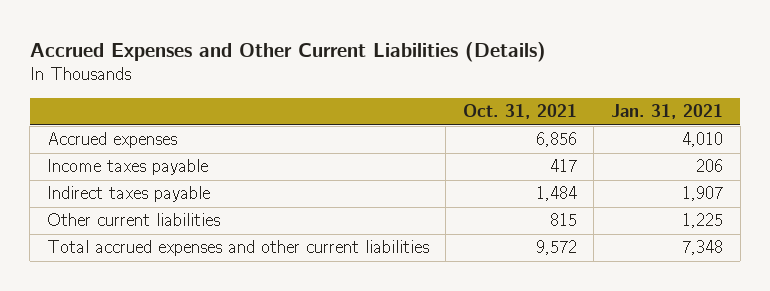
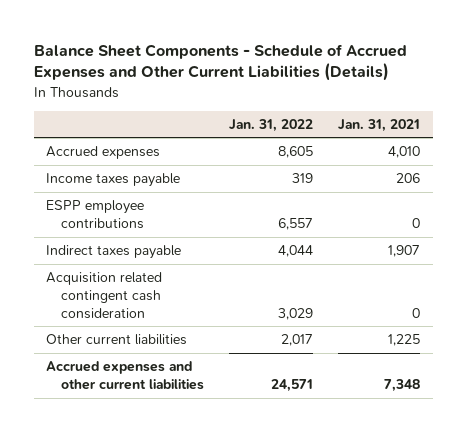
- Accrued Expenses and Other Current Liabilities (Details)
+ Balance Sheet Components - Schedule of Accrued Expenses and Other Current Liabilities (Details)
- | Oct. 31, 2021 | Jan. 31, 2021
+ | Jan. 31, 2022 | Jan. 31, 2021
+ ESPP employee contributions | 6,557 | 0
+ Acquisition related contingent cash consideration | 3,029 | 0
- Total accrued expenses and other current liabilities | 9,572 | 7,348
+ Accrued expenses and other current liabilities | 24,571 | 7,348

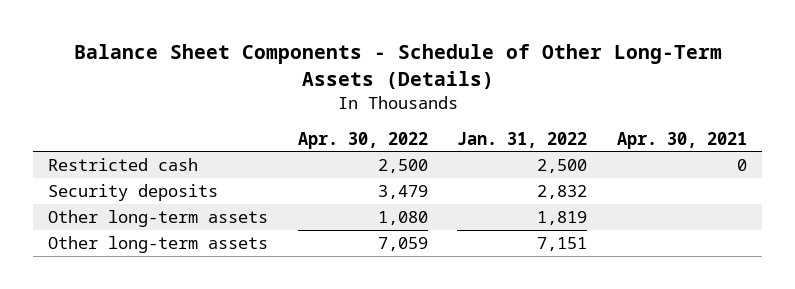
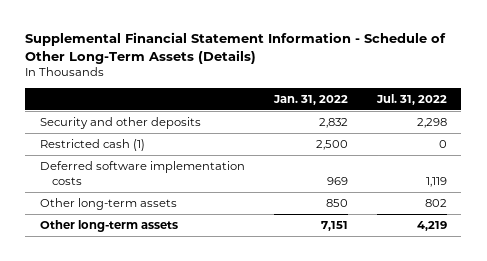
- Balance Sheet Components - Schedule of Other Long-Term Assets (Details)
+ Supplemental Financial Statement Information - Schedule of Other Long-Term Assets (Details)
- | Apr. 30, 2022 | Jan. 31, 2022 | Apr. 30, 2021
+ | Jan. 31, 2022 | Jul. 31, 2022
- Restricted cash | 2,500 | 2,500 | 0
- Security deposits | 3,479 | 2,832 |
- Other long-term assets | 1,080 | 1,819 |
+ Security and other deposits | 2,832 | 2,298
+ Restricted cash (1) | 2,500 | 0
+ Deferred software implementation costs | 969 | 1,119
+ Other long-term assets | 850 | 802

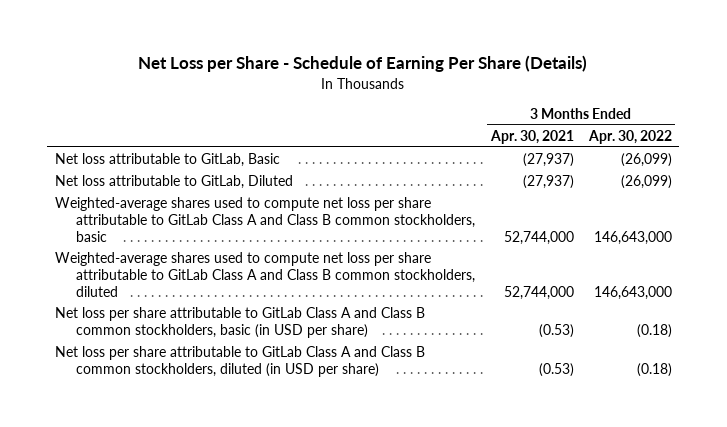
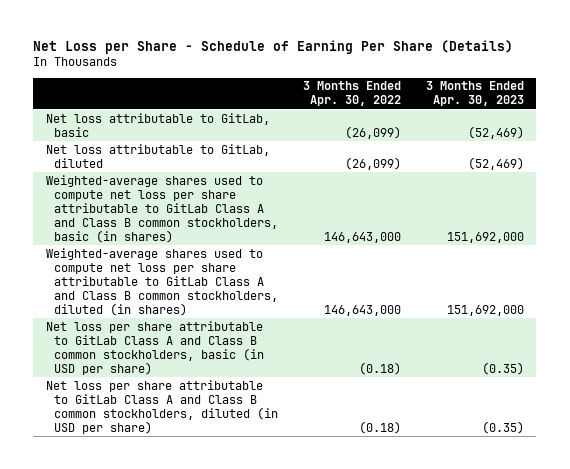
- | 3 Months Ended Apr. 30, 2021 | 3 Months Ended Apr. 30, 2022
+ | 3 Months Ended Apr. 30, 2022 | 3 Months Ended Apr. 30, 2023
- Net loss attributable to GitLab, Basic | (27,937) | (26,099)
- Net loss attributable to GitLab, Diluted | (27,937) | (26,099)
- Weighted-average shares used to compute net loss per share attributable to GitLab Class A and Class B common stockholders, basic | 52,744,000 | 146,643,000
- Weighted-average shares used to compute net loss per share attributable to GitLab Class A and Class B common stockholders, diluted | 52,744,000 | 146,643,000
+ Net loss attributable to GitLab, basic | (26,099) | (52,469)
+ Net loss attributable to GitLab, diluted | (26,099) | (52,469)
+ Weighted-average shares used to compute net loss per share attributable to GitLab Class A and Class B common stockholders, basic (in shares) | 146,643,000 | 151,692,000
+ Weighted-average shares used to compute net loss per share attributable to GitLab Class A and Class B common stockholders, diluted (in shares) | 146,643,000 | 151,692,000

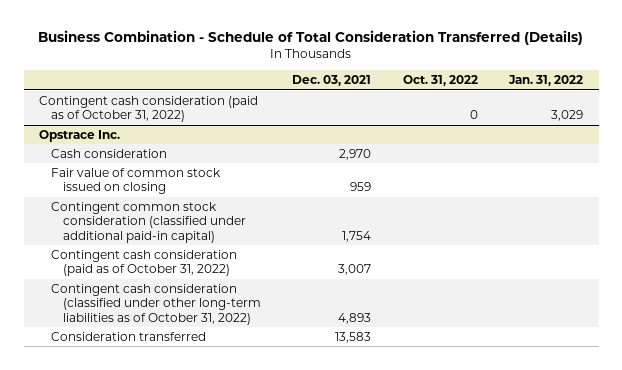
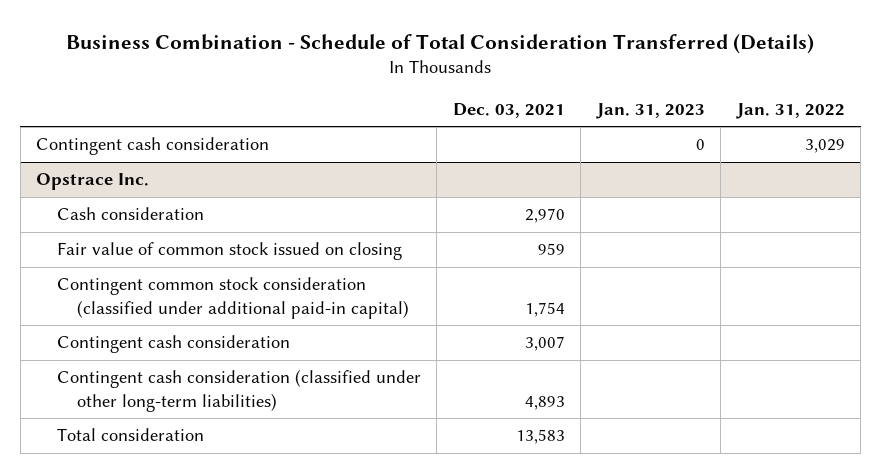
- | Dec. 03, 2021 | Oct. 31, 2022 | Jan. 31, 2022
+ | Dec. 03, 2021 | Jan. 31, 2023 | Jan. 31, 2022
- Contingent cash consideration (paid as of October 31, 2022) | | 0 | 3,029
+ Contingent cash consideration | | 0 | 3,029
@ Opstrace Inc.
- Contingent cash consideration (paid as of October 31, 2022) | 3,007 | |
- Contingent cash consideration (classified under other long-term liabilities as of October 31, 2022) | 4,893 | |
- Consideration transferred | 13,583 | |
+ Contingent cash consideration | 3,007 | |
+ Contingent cash consideration (classified under other long-term liabilities) | 4,893 | |
+ Total consideration | 13,583 | |

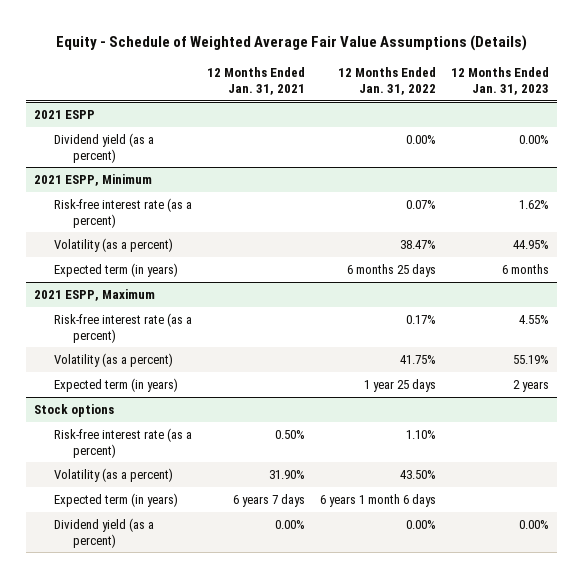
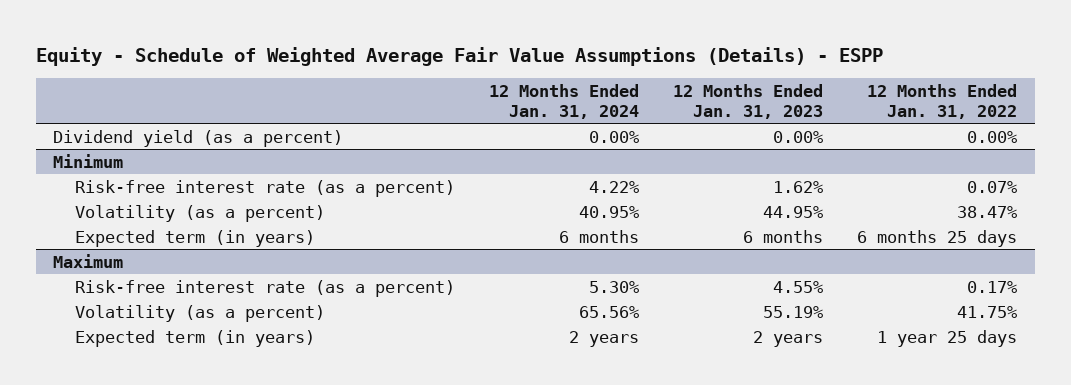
- Equity - Schedule of Weighted Average Fair Value Assumptions (Details)
+ Equity - Schedule of Weighted Average Fair Value Assumptions (Details) - ESPP
- | 12 Months Ended Jan. 31, 2021 | 12 Months Ended Jan. 31, 2022 | 12 Months Ended Jan. 31, 2023
+ | 12 Months Ended Jan. 31, 2024 | 12 Months Ended Jan. 31, 2023 | 12 Months Ended Jan. 31, 2022
- 2021 ESPP
- 2021 ESPP, Minimum
+ Minimum
- 2021 ESPP, Maximum
+ Maximum
- Stock options
- Risk-free interest rate (as a percent) | 0.50% | 1.10% |
- Volatility (as a percent) | 31.90% | 43.50% |
- Expected term (in years) | 6 years 7 days | 6 years 1 month 6 days |
- Dividend yield (as a percent) | 0.00% | 0.00% | 0.00%

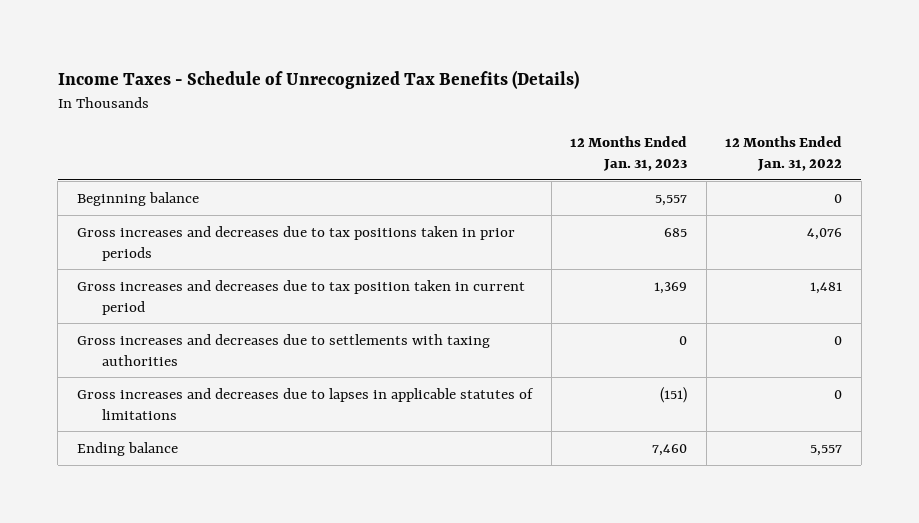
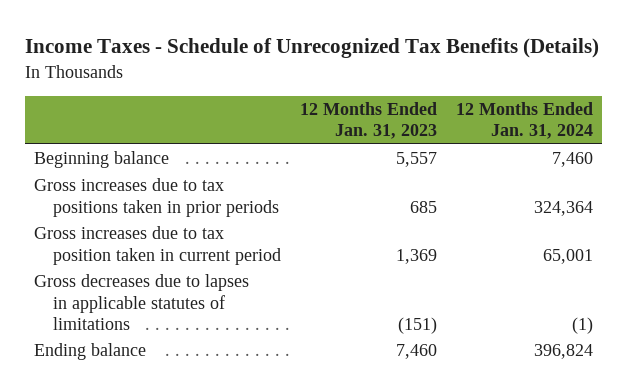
- | 12 Months Ended Jan. 31, 2023 | 12 Months Ended Jan. 31, 2022
+ | 12 Months Ended Jan. 31, 2023 | 12 Months Ended Jan. 31, 2024
- Gross increases and decreases due to tax positions taken in prior periods | 685 | 4,076
- Gross increases and decreases due to tax position taken in current period | 1,369 | 1,481
- Gross increases and decreases due to settlements with taxing authorities | 0 | 0
- Gross increases and decreases due to lapses in applicable statutes of limitations | (151) | 0
+ Gross increases due to tax positions taken in prior periods | 685 | 324,364
+ Gross increases due to tax position taken in current period | 1,369 | 65,001
+ Gross decreases due to lapses in applicable statutes of limitations | (151) | (1)

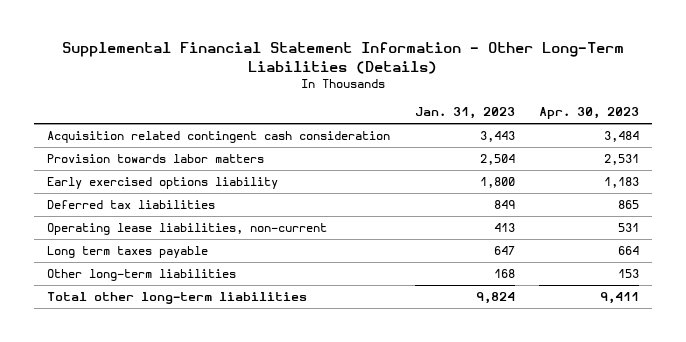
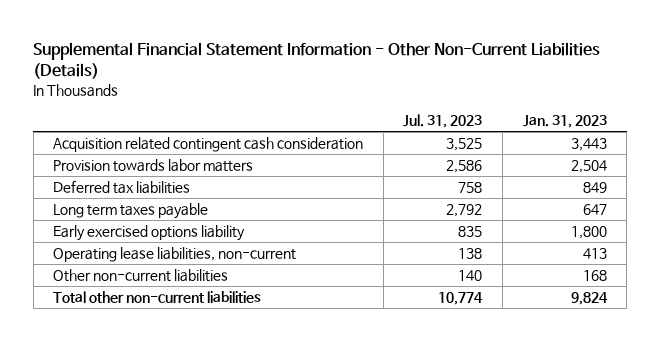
- Supplemental Financial Statement Information - Other Long-Term Liabilities (Details)
+ Supplemental Financial Statement Information - Other Non-Current Liabilities (Details)
- | Jan. 31, 2023 | Apr. 30, 2023
+ | Jul. 31, 2023 | Jan. 31, 2023
- Other long-term liabilities | 168 | 153
- Total other long-term liabilities | 9,824 | 9,411
moved down: Early exercised options liability | 835 | 1,800
moved down: Operating lease liabilities, non-current | 138 | 413
+ Other non-current liabilities | 140 | 168
+ Total other non-current liabilities | 10,774 | 9,824

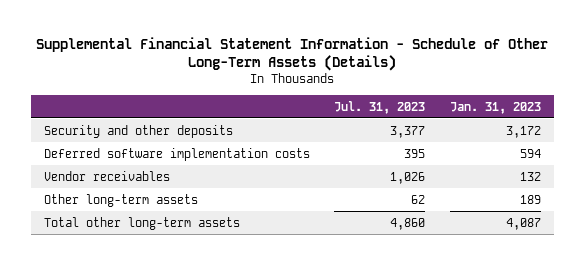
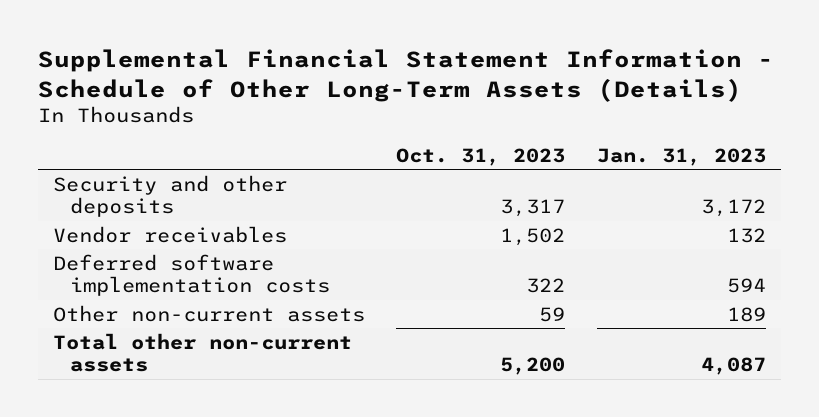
- | Jul. 31, 2023 | Jan. 31, 2023
+ | Oct. 31, 2023 | Jan. 31, 2023
- Other long-term assets | 62 | 189
- Total other long-term assets | 4,860 | 4,087
moved down: Deferred software implementation costs | 322 | 594
+ Other non-current assets | 59 | 189
+ Total other non-current assets | 5,200 | 4,087

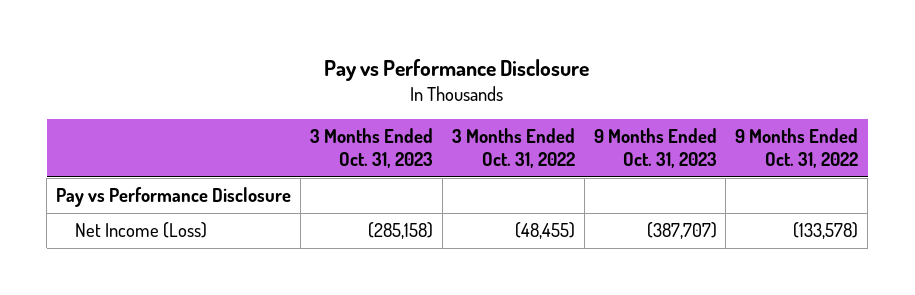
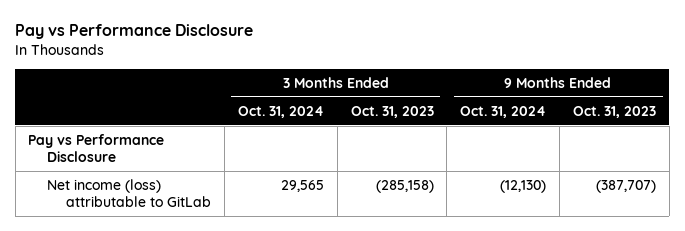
- | 3 Months Ended Oct. 31, 2023 | 3 Months Ended Oct. 31, 2022 | 9 Months Ended Oct. 31, 2023 | 9 Months Ended Oct. 31, 2022
+ | 3 Months Ended Oct. 31, 2024 | 3 Months Ended Oct. 31, 2023 | 9 Months Ended Oct. 31, 2024 | 9 Months Ended Oct. 31, 2023
- Net Income (Loss) | (285,158) | (48,455) | (387,707) | (133,578)
+ Net income (loss) attributable to GitLab | 29,565 | (285,158) | (12,130) | (387,707)

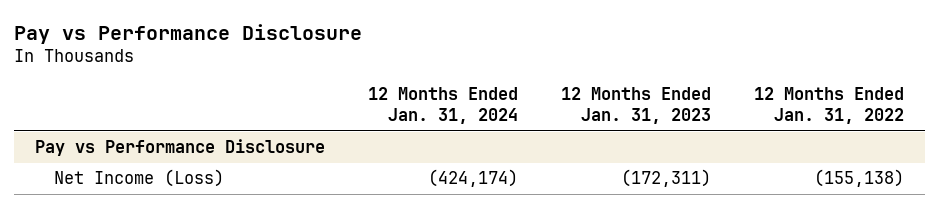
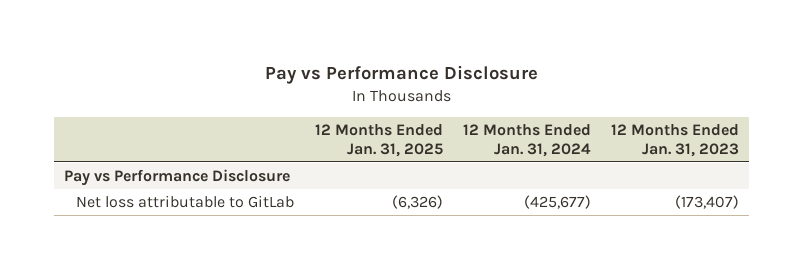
- | 12 Months Ended Jan. 31, 2024 | 12 Months Ended Jan. 31, 2023 | 12 Months Ended Jan. 31, 2022
+ | 12 Months Ended Jan. 31, 2025 | 12 Months Ended Jan. 31, 2024 | 12 Months Ended Jan. 31, 2023
- Net Income (Loss) | (424,174) | (172,311) | (155,138)
+ Net loss attributable to GitLab | (6,326) | (425,677) | (173,407)

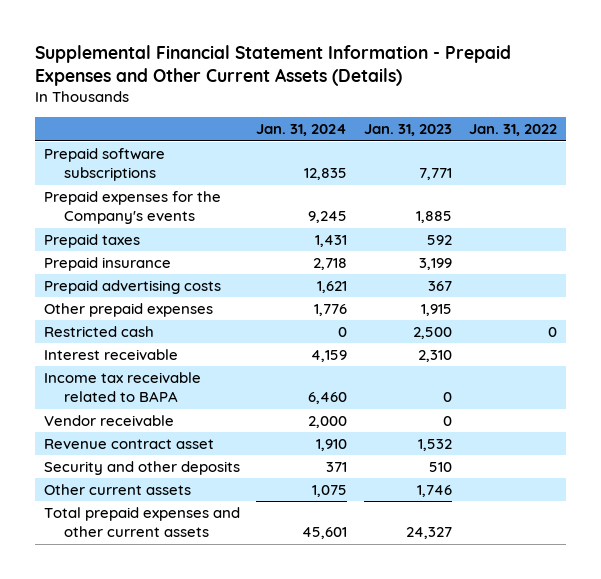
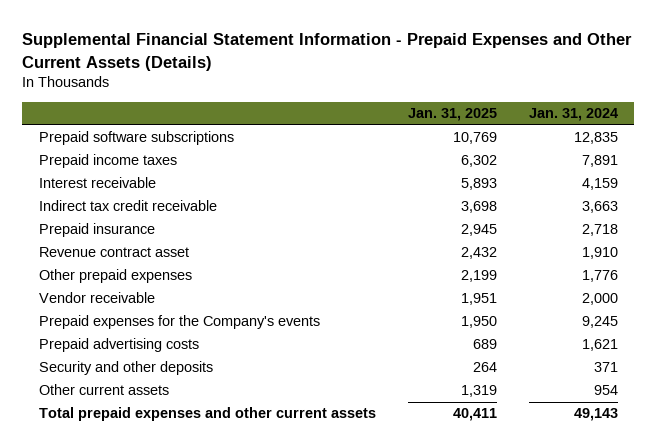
- | Jan. 31, 2024 | Jan. 31, 2023 | Jan. 31, 2022
+ | Jan. 31, 2025 | Jan. 31, 2024
- Prepaid taxes | 1,431 | 592 |
+ Prepaid income taxes | 6,302 | 7,891
moved up: Interest receivable | 5,893 | 4,159
+ Indirect tax credit receivable | 3,698 | 3,663
moved up: Revenue contract asset | 2,432 | 1,910
- Restricted cash | 0 | 2,500 | 0
- Income tax receivable related to BAPA | 6,460 | 0 |
moved down: Prepaid expenses for the Company's events | 1,950 | 9,245
moved down: Prepaid advertising costs | 689 | 1,621
- Other current assets | 1,075 | 1,746 |
- Total prepaid expenses and other current assets | 45,601 | 24,327 |
+ Other current assets | 1,319 | 954
+ Total prepaid expenses and other current assets | 40,411 | 49,143

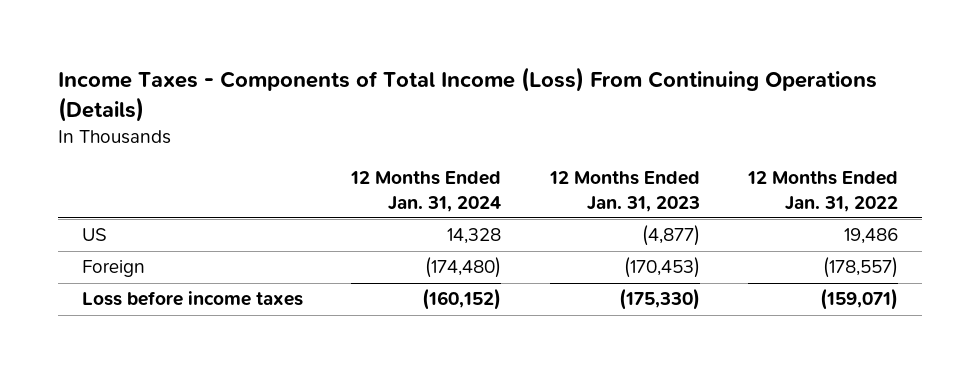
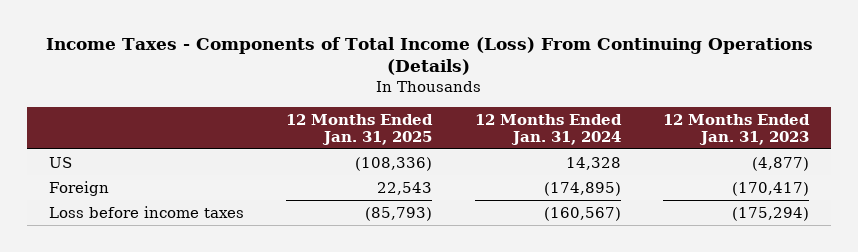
- | 12 Months Ended Jan. 31, 2024 | 12 Months Ended Jan. 31, 2023 | 12 Months Ended Jan. 31, 2022
+ | 12 Months Ended Jan. 31, 2025 | 12 Months Ended Jan. 31, 2024 | 12 Months Ended Jan. 31, 2023
- Foreign | (174,480) | (170,453) | (178,557)
- Loss before income taxes | (160,152) | (175,330) | (159,071)
+ Foreign | 22,543 | (174,895) | (170,417)
+ Loss before income taxes | (85,793) | (160,567) | (175,294)

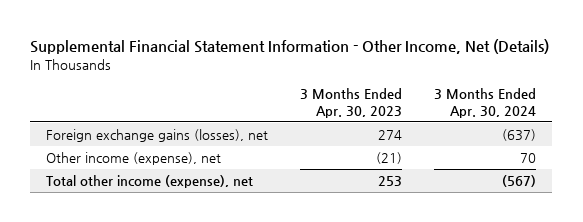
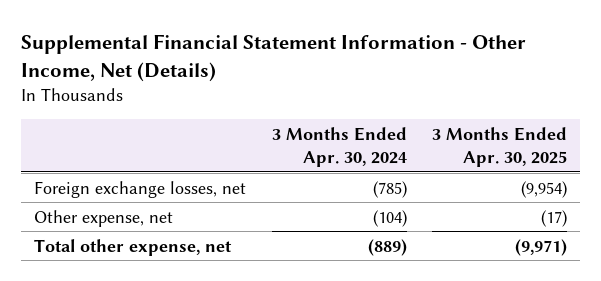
- | 3 Months Ended Apr. 30, 2023 | 3 Months Ended Apr. 30, 2024
+ | 3 Months Ended Apr. 30, 2024 | 3 Months Ended Apr. 30, 2025
- Foreign exchange gains (losses), net | 274 | (637)
- Other income (expense), net | (21) | 70
- Total other income (expense), net | 253 | (567)
+ Foreign exchange losses, net | (785) | (9,954)
+ Other expense, net | (104) | (17)
+ Total other expense, net | (889) | (9,971)

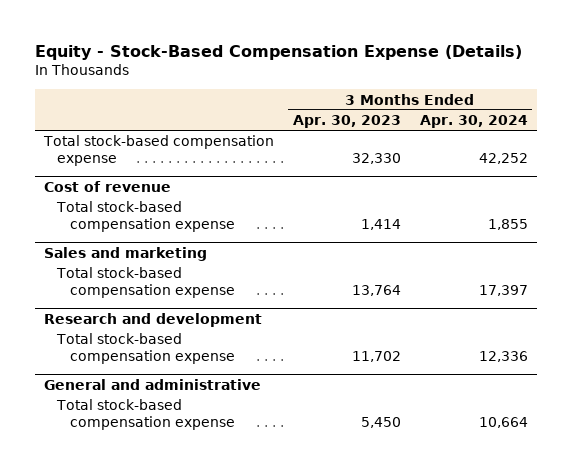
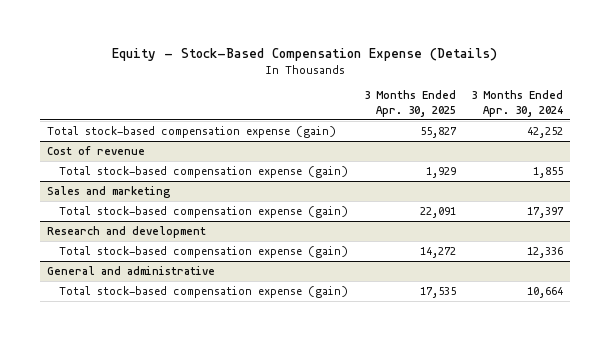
- | 3 Months Ended Apr. 30, 2023 | 3 Months Ended Apr. 30, 2024
+ | 3 Months Ended Apr. 30, 2025 | 3 Months Ended Apr. 30, 2024
- Total stock-based compensation expense | 32,330 | 42,252
+ Total stock-based compensation expense (gain) | 55,827 | 42,252
@ Cost of revenue
- Total stock-based compensation expense | 1,414 | 1,855
+ Total stock-based compensation expense (gain) | 1,929 | 1,855
@ Sales and marketing
- Total stock-based compensation expense | 13,764 | 17,397
+ Total stock-based compensation expense (gain) | 22,091 | 17,397
@ Research and development
- Total stock-based compensation expense | 11,702 | 12,336
+ Total stock-based compensation expense (gain) | 14,272 | 12,336
@ General and administrative
- Total stock-based compensation expense | 5,450 | 10,664
+ Total stock-based compensation expense (gain) | 17,535 | 10,664

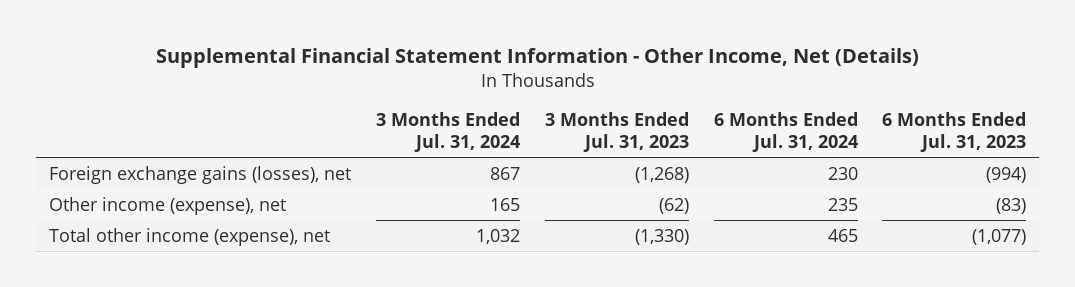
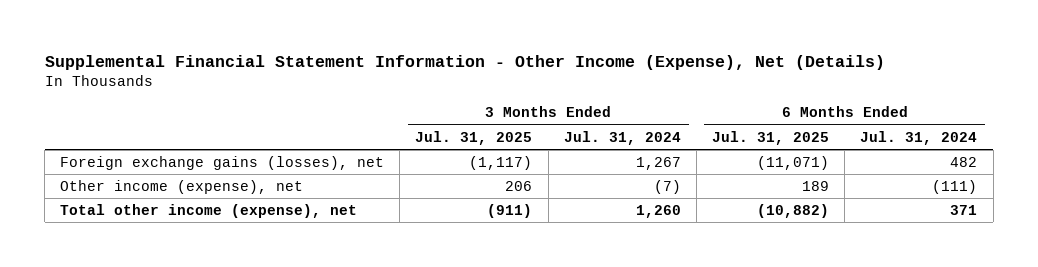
- Supplemental Financial Statement Information - Other Income, Net (Details)
+ Supplemental Financial Statement Information - Other Income (Expense), Net (Details)
- | 3 Months Ended Jul. 31, 2024 | 3 Months Ended Jul. 31, 2023 | 6 Months Ended Jul. 31, 2024 | 6 Months Ended Jul. 31, 2023
+ | 3 Months Ended Jul. 31, 2025 | 3 Months Ended Jul. 31, 2024 | 6 Months Ended Jul. 31, 2025 | 6 Months Ended Jul. 31, 2024
- Foreign exchange gains (losses), net | 867 | (1,268) | 230 | (994)
- Other income (expense), net | 165 | (62) | 235 | (83)
- Total other income (expense), net | 1,032 | (1,330) | 465 | (1,077)
+ Foreign exchange gains (losses), net | (1,117) | 1,267 | (11,071) | 482
+ Other income (expense), net | 206 | (7) | 189 | (111)
+ Total other income (expense), net | (911) | 1,260 | (10,882) | 371

